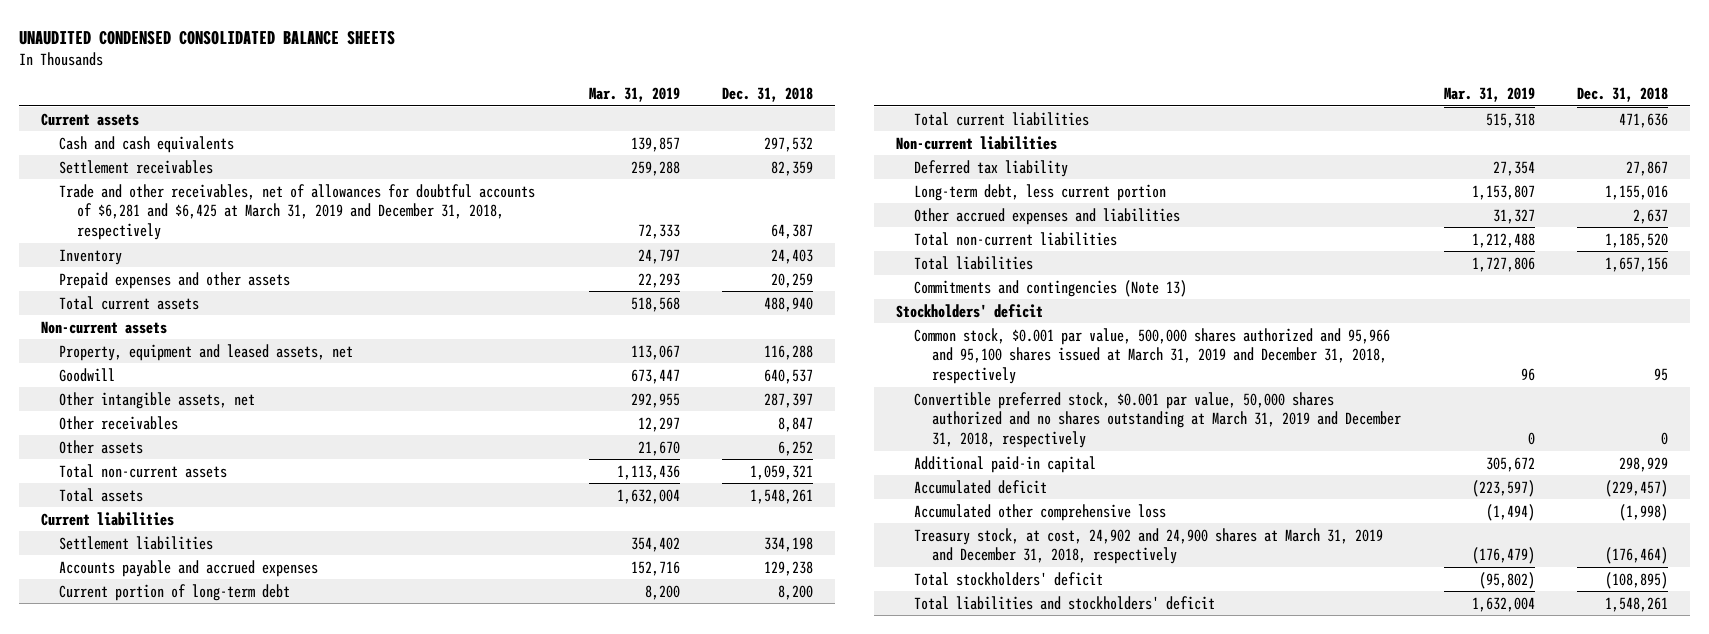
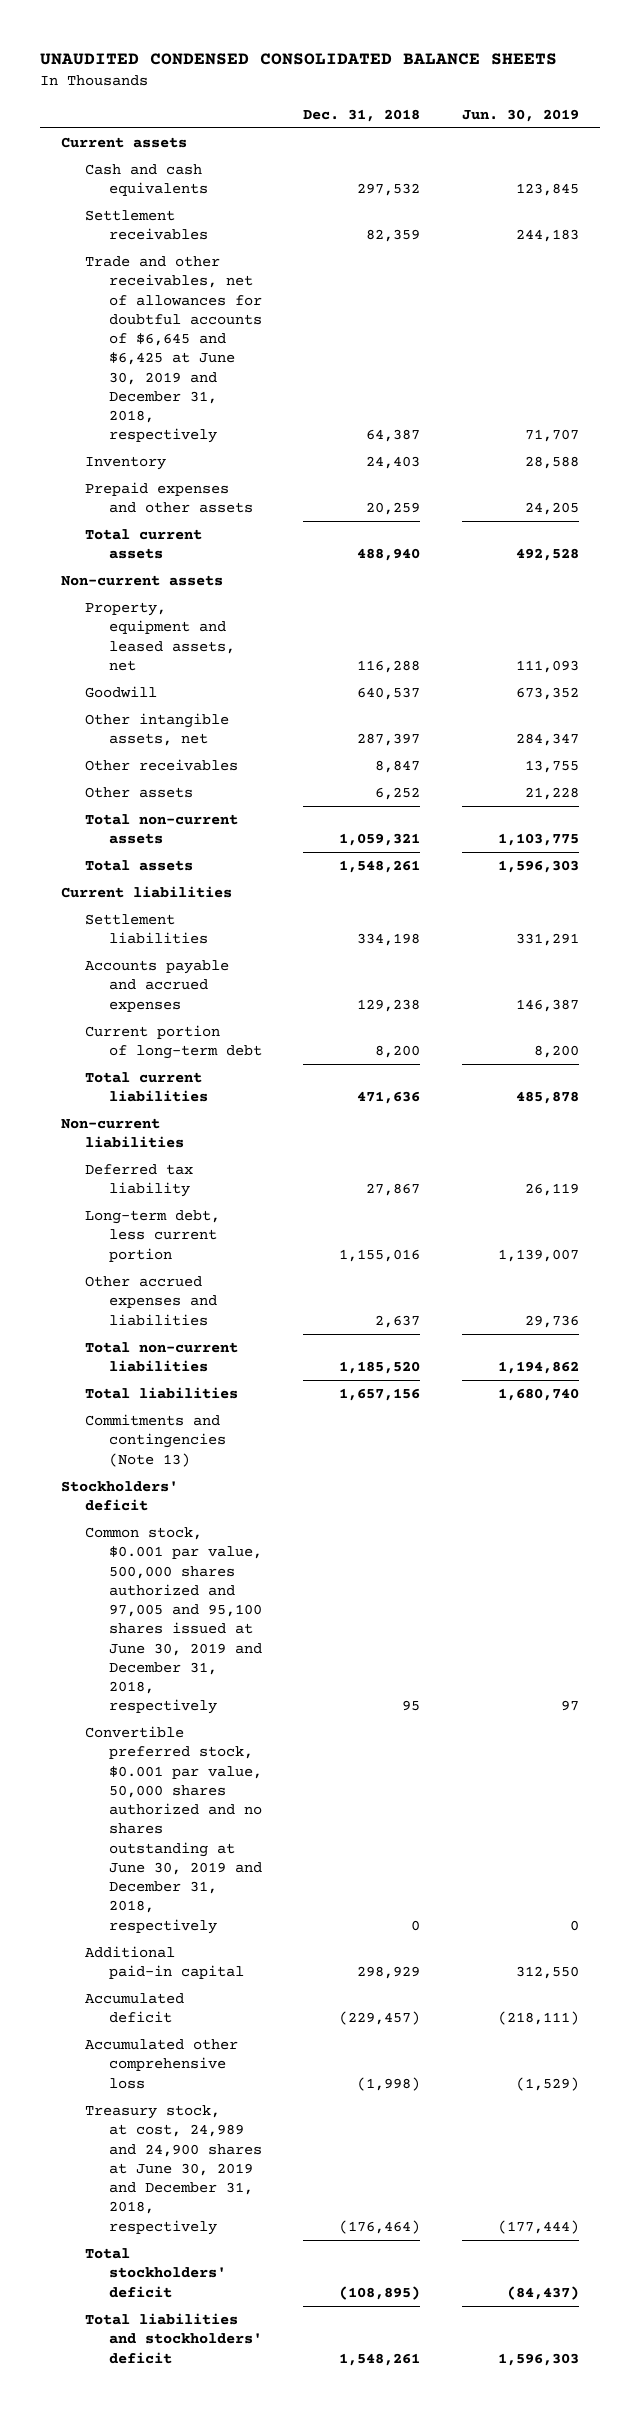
- | Mar. 31, 2019 | Dec. 31, 2018
+ | Dec. 31, 2018 | Jun. 30, 2019
- Trade and other receivables, net of allowances for doubtful accounts of $6,281 and $6,425 at March 31, 2019 and December 31, 2018, respectively | 72,333 | 64,387
+ Trade and other receivables, net of allowances for doubtful accounts of $6,645 and $6,425 at June 30, 2019 and December 31, 2018, respectively | 64,387 | 71,707
- Common stock, $0.001 par value, 500,000 shares authorized and 95,966 and 95,100 shares issued at March 31, 2019 and December 31, 2018, respectively | 96 | 95
- Convertible preferred stock, $0.001 par value, 50,000 shares authorized and no shares outstanding at March 31, 2019 and December 31, 2018, respectively | 0 | 0
+ Common stock, $0.001 par value, 500,000 shares authorized and 97,005 and 95,100 shares issued at June 30, 2019 and December 31, 2018, respectively | 95 | 97
+ Convertible preferred stock, $0.001 par value, 50,000 shares authorized and no shares outstanding at June 30, 2019 and December 31, 2018, respectively | 0 | 0
- Treasury stock, at cost, 24,902 and 24,900 shares at March 31, 2019 and December 31, 2018, respectively | (176,479) | (176,464)
+ Treasury stock, at cost, 24,989 and 24,900 shares at June 30, 2019 and December 31, 2018, respectively | (176,464) | (177,444)

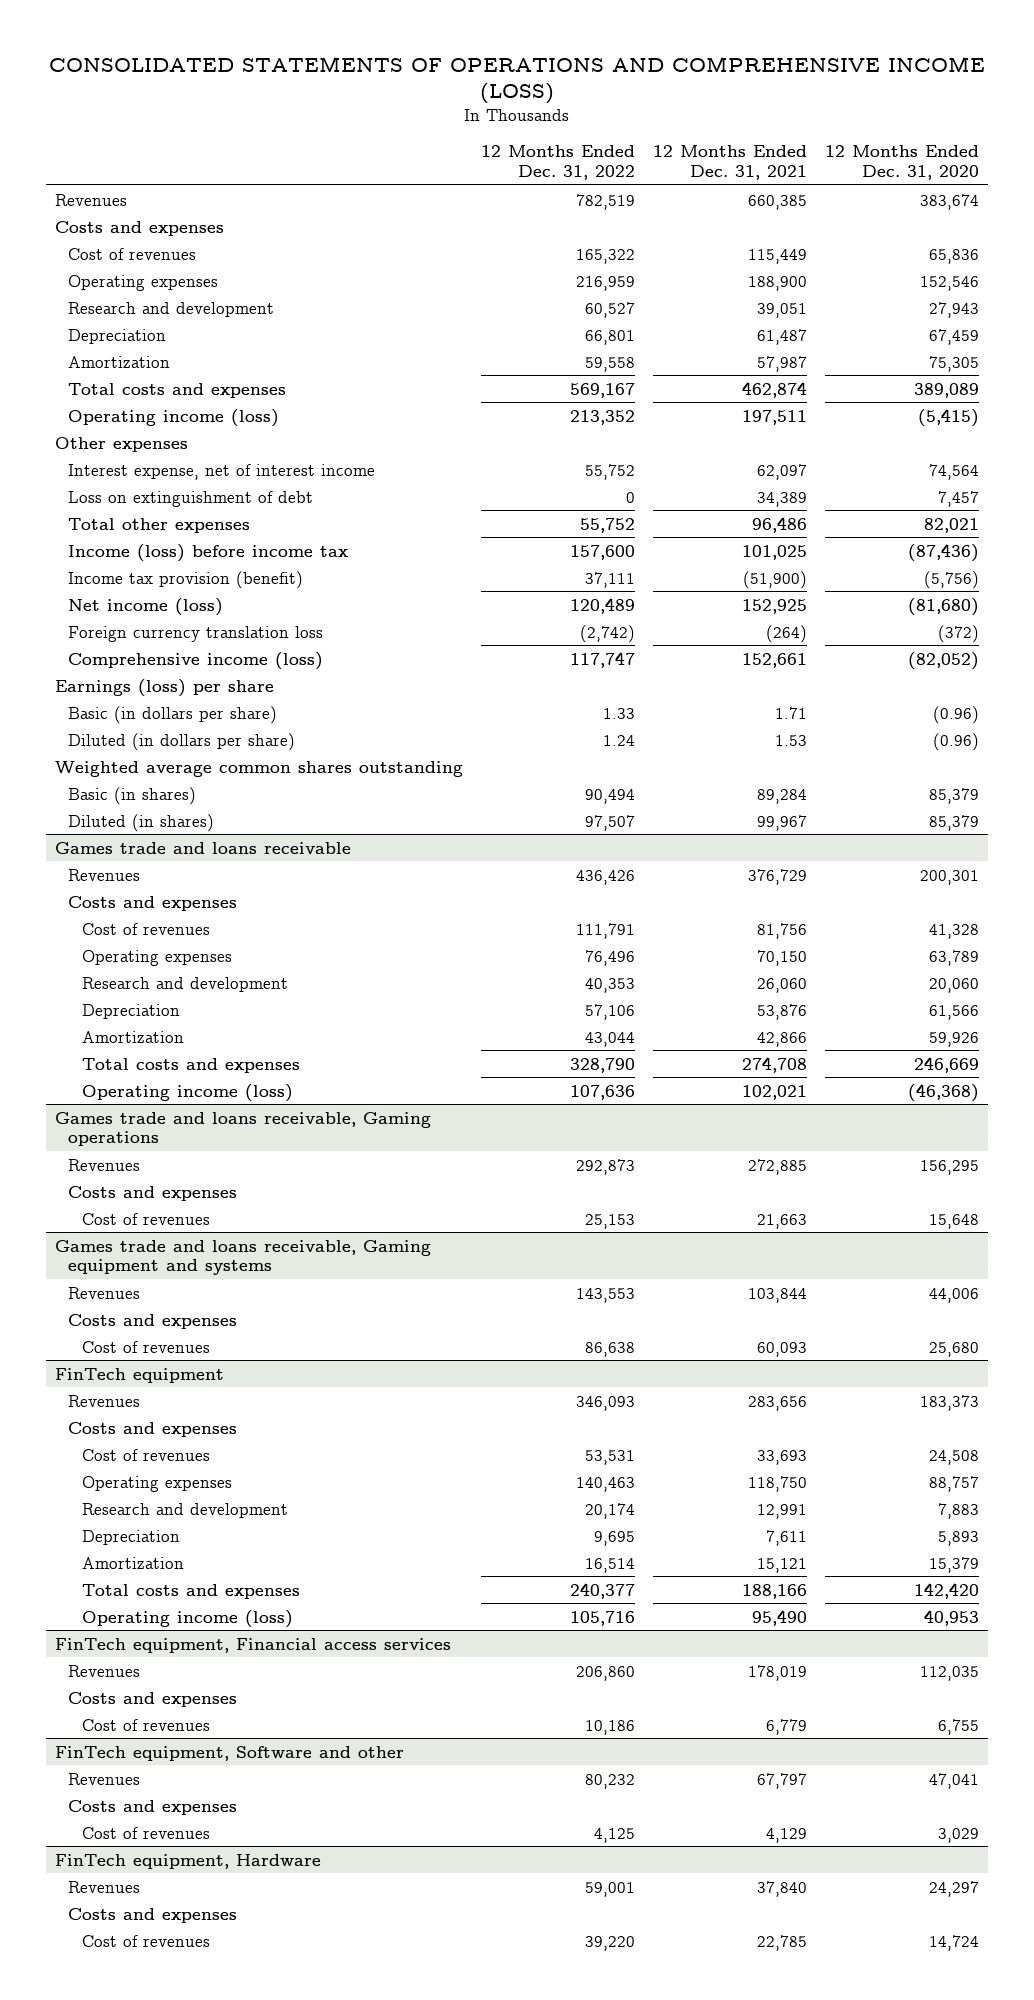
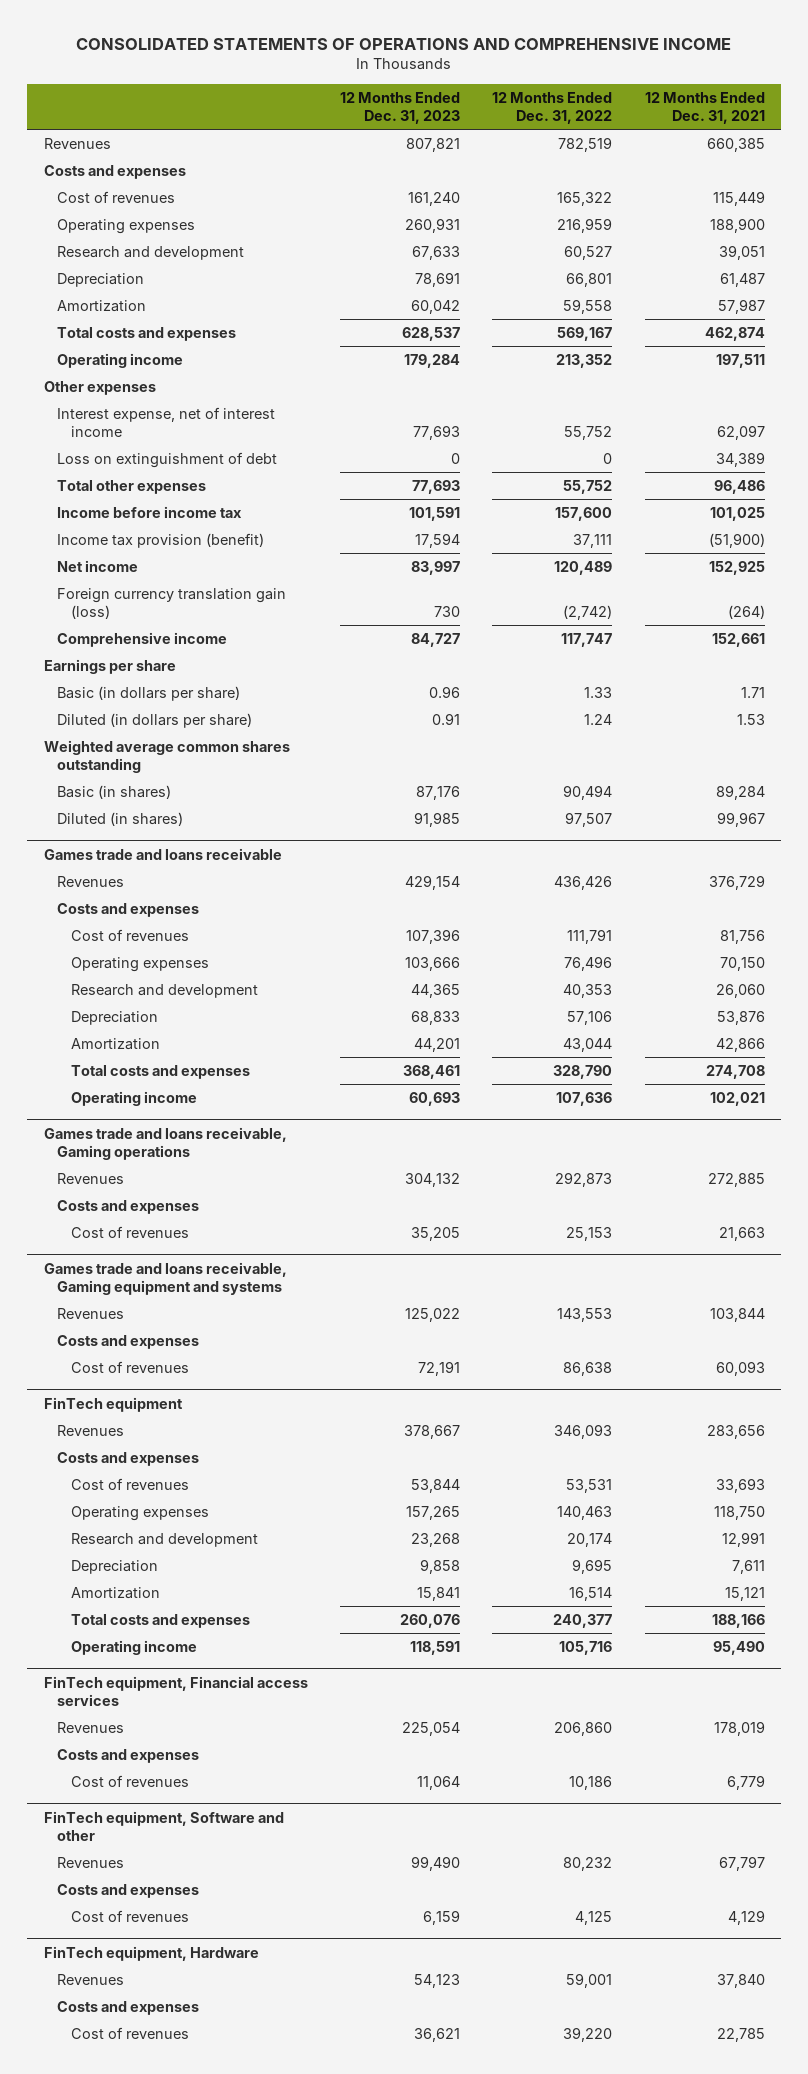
- CONSOLIDATED STATEMENTS OF OPERATIONS AND COMPREHENSIVE INCOME (LOSS)
+ CONSOLIDATED STATEMENTS OF OPERATIONS AND COMPREHENSIVE INCOME
- | 12 Months Ended Dec. 31, 2022 | 12 Months Ended Dec. 31, 2021 | 12 Months Ended Dec. 31, 2020
+ | 12 Months Ended Dec. 31, 2023 | 12 Months Ended Dec. 31, 2022 | 12 Months Ended Dec. 31, 2021
- Operating income (loss) | 213,352 | 197,511 | (5,415)
+ Operating income | 179,284 | 213,352 | 197,511
- Income (loss) before income tax | 157,600 | 101,025 | (87,436)
+ Income before income tax | 101,591 | 157,600 | 101,025
- Net income (loss) | 120,489 | 152,925 | (81,680)
- Foreign currency translation loss | (2,742) | (264) | (372)
- Comprehensive income (loss) | 117,747 | 152,661 | (82,052)
- Earnings (loss) per share
+ Net income | 83,997 | 120,489 | 152,925
+ Foreign currency translation gain (loss) | 730 | (2,742) | (264)
+ Comprehensive income | 84,727 | 117,747 | 152,661
+ Earnings per share
@ Games trade and loans receivable
- Operating income (loss) | 107,636 | 102,021 | (46,368)
+ Operating income | 60,693 | 107,636 | 102,021
@ FinTech equipment
- Operating income (loss) | 105,716 | 95,490 | 40,953
+ Operating income | 118,591 | 105,716 | 95,490

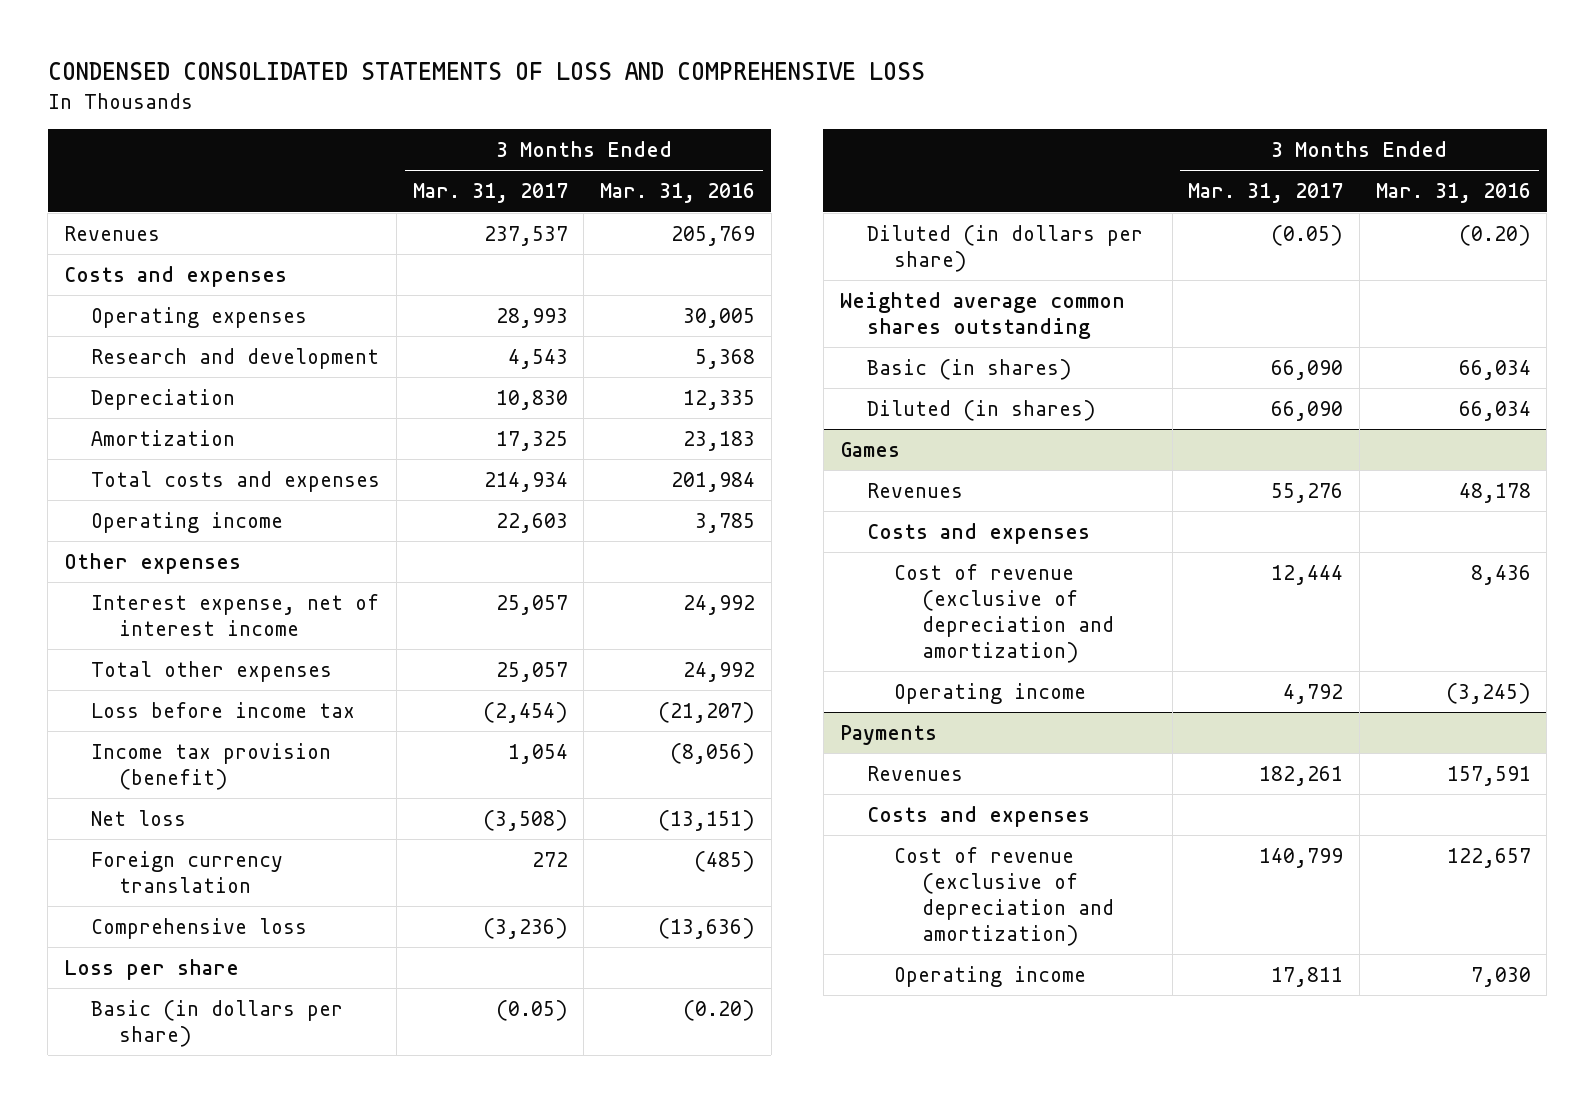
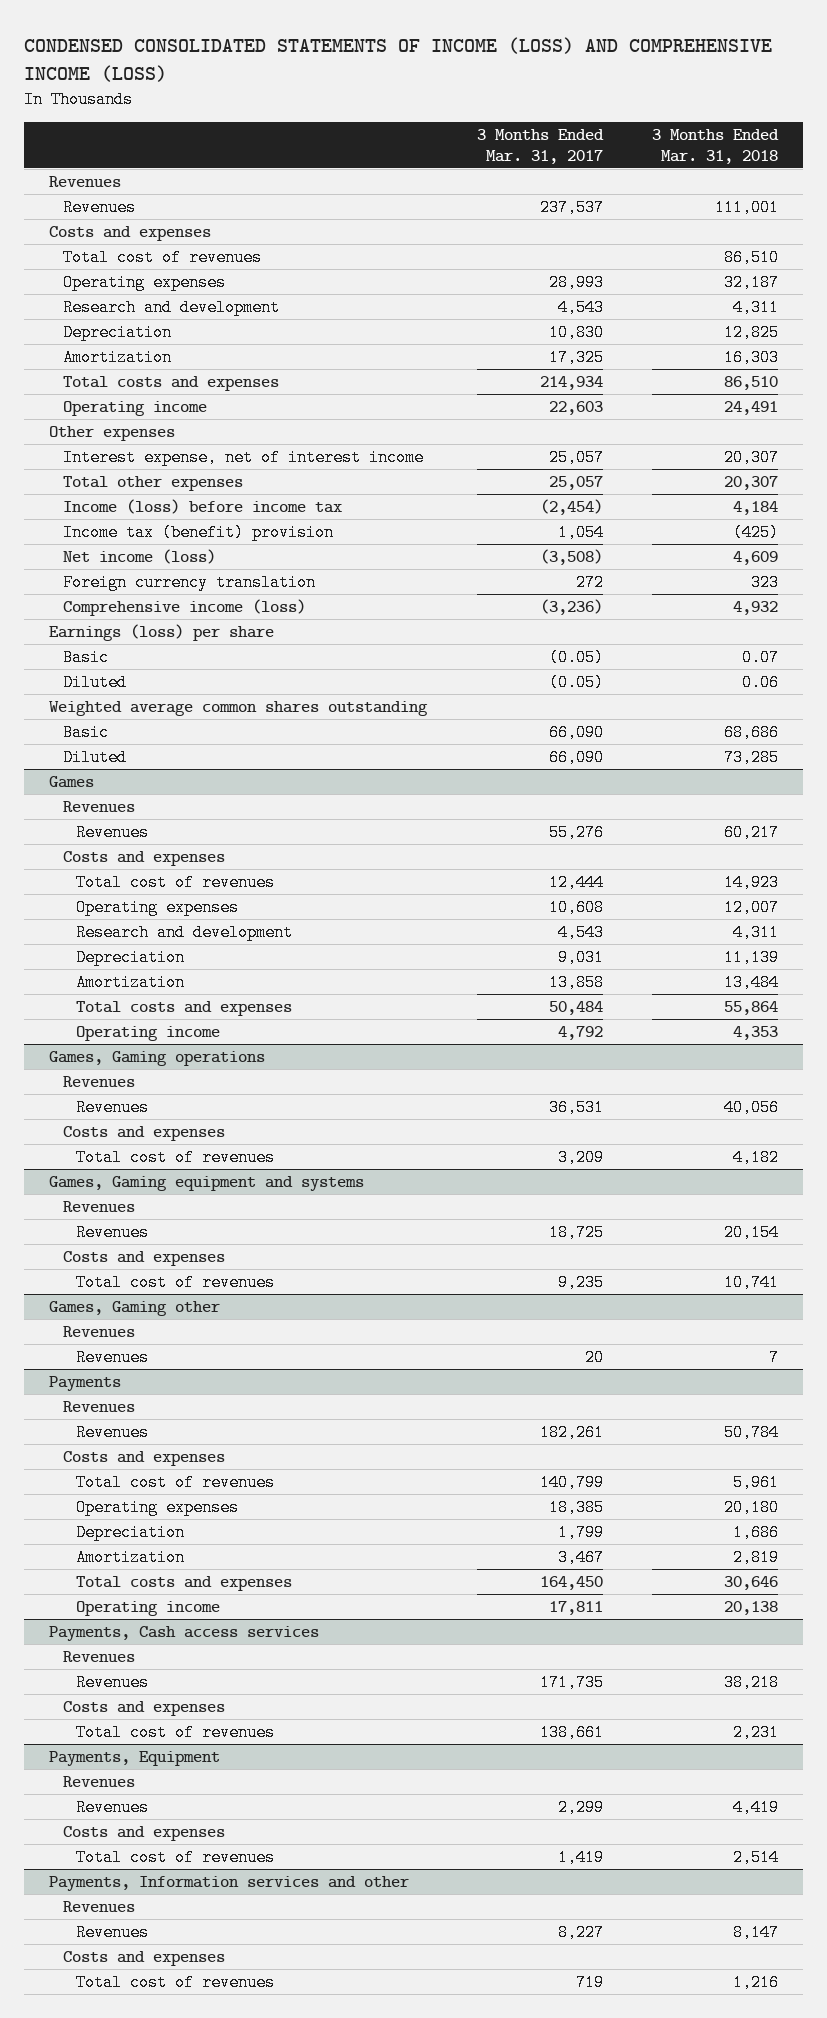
- CONDENSED CONSOLIDATED STATEMENTS OF LOSS AND COMPREHENSIVE LOSS
+ CONDENSED CONSOLIDATED STATEMENTS OF INCOME (LOSS) AND COMPREHENSIVE INCOME (LOSS)
- | 3 Months Ended Mar. 31, 2017 | 3 Months Ended Mar. 31, 2016
+ | 3 Months Ended Mar. 31, 2017 | 3 Months Ended Mar. 31, 2018
+ Revenues
+ Total cost of revenues | | 86,510
- Loss before income tax | (2,454) | (21,207)
- Income tax provision (benefit) | 1,054 | (8,056)
- Net loss | (3,508) | (13,151)
+ Income (loss) before income tax | (2,454) | 4,184
+ Income tax (benefit) provision | 1,054 | (425)
+ Net income (loss) | (3,508) | 4,609
- Comprehensive loss | (3,236) | (13,636)
- Loss per share
- Basic (in dollars per share) | (0.05) | (0.20)
- Diluted (in dollars per share) | (0.05) | (0.20)
+ Comprehensive income (loss) | (3,236) | 4,932
+ Earnings (loss) per share
+ Basic | (0.05) | 0.07
+ Diluted | (0.05) | 0.06
- Basic (in shares) | 66,090 | 66,034
- Diluted (in shares) | 66,090 | 66,034
+ Basic | 66,090 | 68,686
+ Diluted | 66,090 | 73,285
@ Games
+ Revenues
- Cost of revenue (exclusive of depreciation and amortization) | 12,444 | 8,436
+ Total cost of revenues | 12,444 | 14,923
+ Operating expenses | 10,608 | 12,007
+ Research and development | 4,543 | 4,311
+ Depreciation | 9,031 | 11,139
+ Amortization | 13,858 | 13,484
+ Total costs and expenses | 50,484 | 55,864
+ Games, Gaming operations
+ Revenues
+ Revenues | 36,531 | 40,056
+ Costs and expenses
+ Total cost of revenues | 3,209 | 4,182
+ Games, Gaming equipment and systems
+ Revenues
+ Revenues | 18,725 | 20,154
+ Costs and expenses
+ Total cost of revenues | 9,235 | 10,741
+ Games, Gaming other
+ Revenues
+ Revenues | 20 | 7
@ Payments
+ Revenues
- Cost of revenue (exclusive of depreciation and amortization) | 140,799 | 122,657
+ Total cost of revenues | 140,799 | 5,961
+ Operating expenses | 18,385 | 20,180
+ Depreciation | 1,799 | 1,686
+ Amortization | 3,467 | 2,819
+ Total costs and expenses | 164,450 | 30,646
+ Payments, Cash access services
+ Revenues
+ Revenues | 171,735 | 38,218
+ Costs and expenses
+ Total cost of revenues | 138,661 | 2,231
+ Payments, Equipment
+ Revenues
+ Revenues | 2,299 | 4,419
+ Costs and expenses
+ Total cost of revenues | 1,419 | 2,514
+ Payments, Information services and other
+ Revenues
+ Revenues | 8,227 | 8,147
+ Costs and expenses
+ Total cost of revenues | 719 | 1,216

